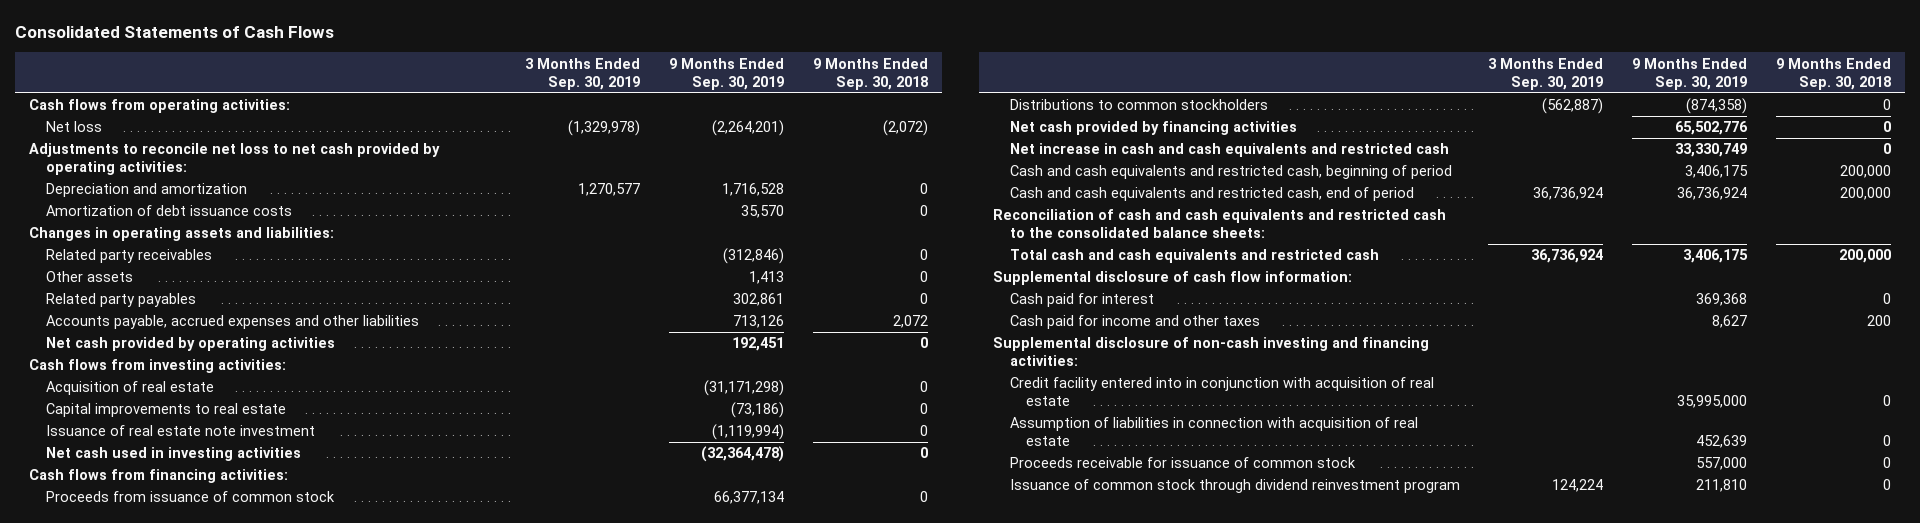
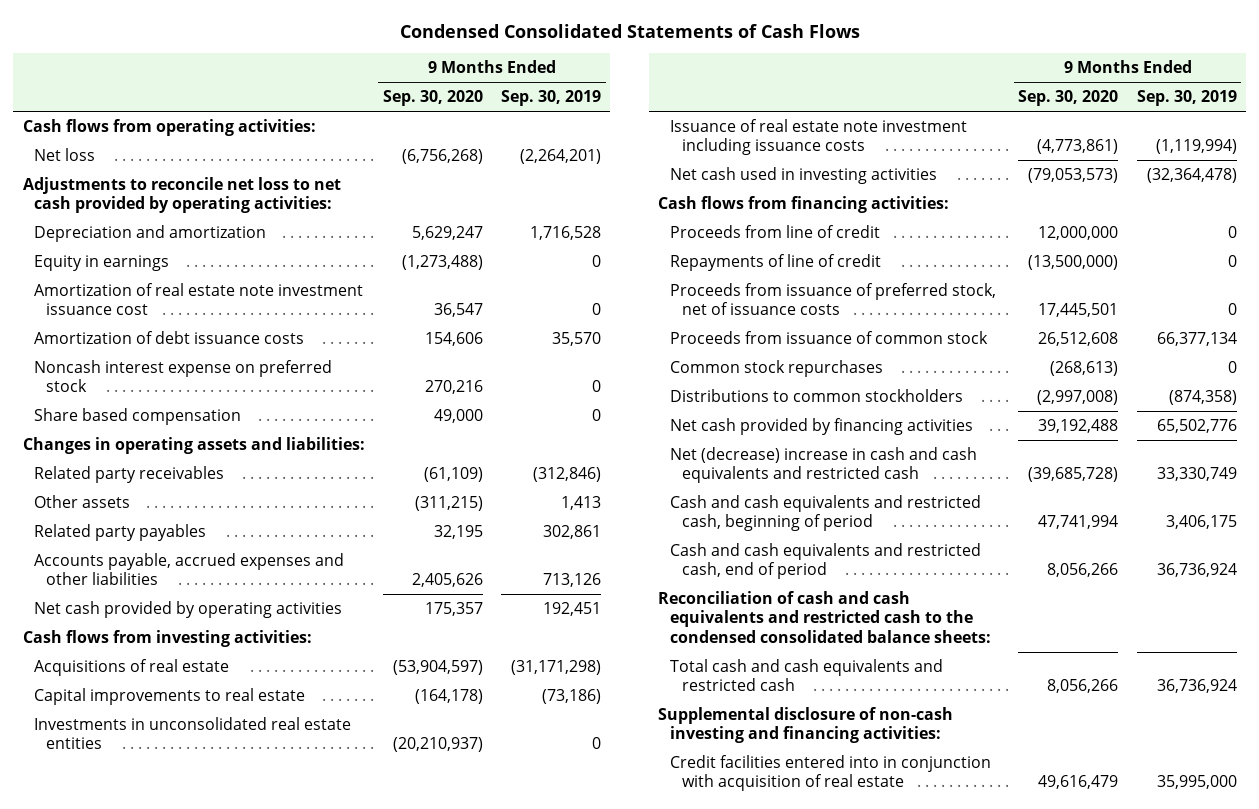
- Consolidated Statements of Cash Flows
+ Condensed Consolidated Statements of Cash Flows
- | 3 Months Ended Sep. 30, 2019 | 9 Months Ended Sep. 30, 2019 | 9 Months Ended Sep. 30, 2018
+ | 9 Months Ended Sep. 30, 2020 | 9 Months Ended Sep. 30, 2019
+ Equity in earnings | (1,273,488) | 0
+ Amortization of real estate note investment issuance cost | 36,547 | 0
+ Noncash interest expense on preferred stock | 270,216 | 0
+ Share based compensation | 49,000 | 0
- Acquisition of real estate | | (31,171,298) | 0
+ Acquisitions of real estate | (53,904,597) | (31,171,298)
- Issuance of real estate note investment | | (1,119,994) | 0
+ Investments in unconsolidated real estate entities | (20,210,937) | 0
+ Issuance of real estate note investment including issuance costs | (4,773,861) | (1,119,994)
+ Proceeds from line of credit | 12,000,000 | 0
+ Repayments of line of credit | (13,500,000) | 0
+ Proceeds from issuance of preferred stock, net of issuance costs | 17,445,501 | 0
+ Common stock repurchases | (268,613) | 0
- Net increase in cash and cash equivalents and restricted cash | | 33,330,749 | 0
+ Net (decrease) increase in cash and cash equivalents and restricted cash | (39,685,728) | 33,330,749
- Reconciliation of cash and cash equivalents and restricted cash to the consolidated balance sheets:
- Total cash and cash equivalents and restricted cash | 36,736,924 | 3,406,175 | 200,000
- Supplemental disclosure of cash flow information:
- Cash paid for interest | | 369,368 | 0
- Cash paid for income and other taxes | | 8,627 | 200
+ Reconciliation of cash and cash equivalents and restricted cash to the condensed consolidated balance sheets:
+ Total cash and cash equivalents and restricted cash | 8,056,266 | 36,736,924
- Credit facility entered into in conjunction with acquisition of real estate | | 35,995,000 | 0
- Assumption of liabilities in connection with acquisition of real estate | | 452,639 | 0
- Proceeds receivable for issuance of common stock | | 557,000 | 0
- Issuance of common stock through dividend reinvestment program | 124,224 | 211,810 | 0
+ Credit facilities entered into in conjunction with acquisition of real estate | 49,616,479 | 35,995,000

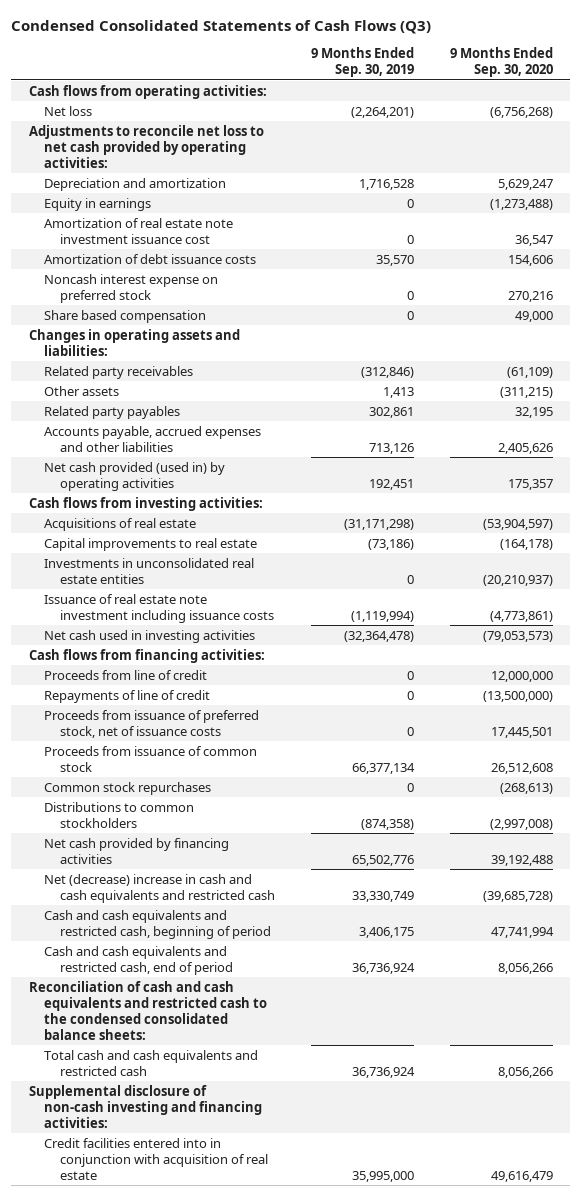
- Condensed Consolidated Statements of Cash Flows
+ Condensed Consolidated Statements of Cash Flows (Q3)
- | 9 Months Ended Sep. 30, 2020 | 9 Months Ended Sep. 30, 2019
+ | 9 Months Ended Sep. 30, 2019 | 9 Months Ended Sep. 30, 2020
- Net cash provided by operating activities | 175,357 | 192,451
+ Net cash provided (used in) by operating activities | 192,451 | 175,357

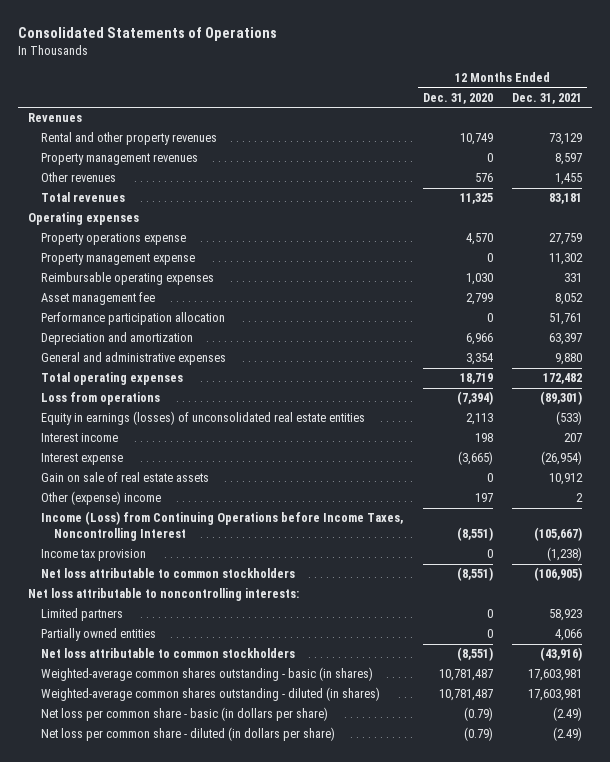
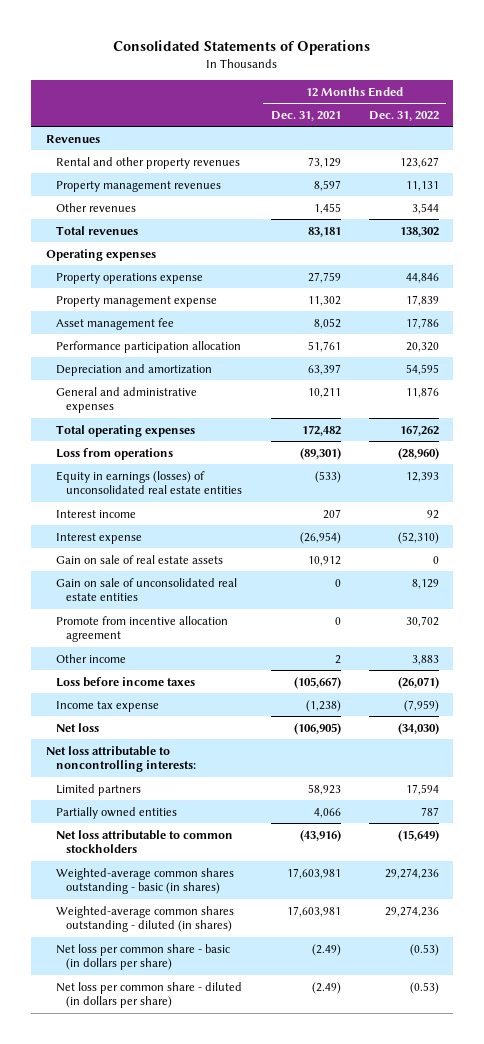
- | 12 Months Ended Dec. 31, 2020 | 12 Months Ended Dec. 31, 2021
+ | 12 Months Ended Dec. 31, 2021 | 12 Months Ended Dec. 31, 2022
- Reimbursable operating expenses | 1,030 | 331
- General and administrative expenses | 3,354 | 9,880
+ General and administrative expenses | 10,211 | 11,876
- Other (expense) income | 197 | 2
- Income (Loss) from Continuing Operations before Income Taxes, Noncontrolling Interest | (8,551) | (105,667)
- Income tax provision | 0 | (1,238)
- Net loss attributable to common stockholders | (8,551) | (106,905)
+ Gain on sale of unconsolidated real estate entities | 0 | 8,129
+ Promote from incentive allocation agreement | 0 | 30,702
+ Other income | 2 | 3,883
+ Loss before income taxes | (105,667) | (26,071)
+ Income tax expense | (1,238) | (7,959)
+ Net loss | (106,905) | (34,030)

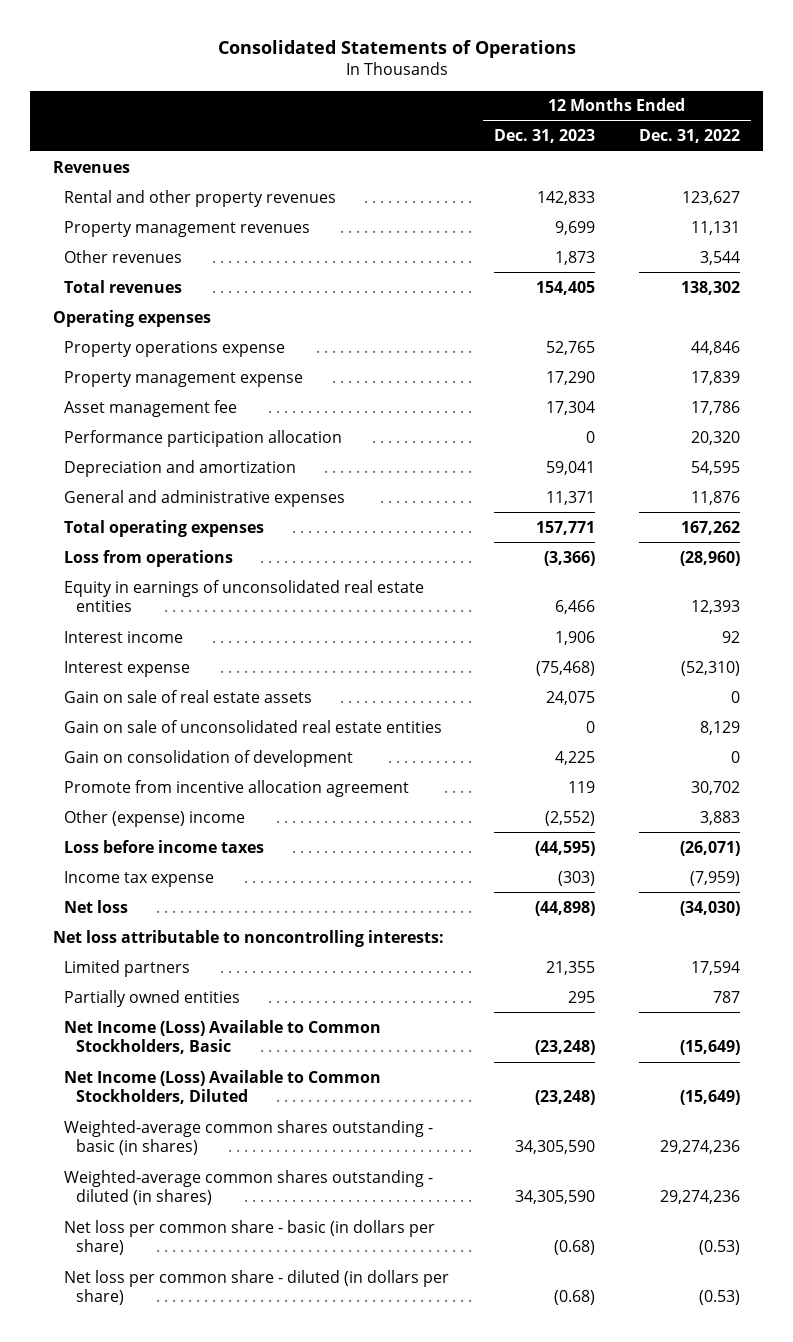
- | 12 Months Ended Dec. 31, 2021 | 12 Months Ended Dec. 31, 2022
+ | 12 Months Ended Dec. 31, 2023 | 12 Months Ended Dec. 31, 2022
- Equity in earnings (losses) of unconsolidated real estate entities | (533) | 12,393
+ Equity in earnings of unconsolidated real estate entities | 6,466 | 12,393
+ Gain on consolidation of development | 4,225 | 0
- Other income | 2 | 3,883
+ Other (expense) income | (2,552) | 3,883
- Net loss attributable to common stockholders | (43,916) | (15,649)
+ Net Income (Loss) Available to Common Stockholders, Basic | (23,248) | (15,649)
+ Net Income (Loss) Available to Common Stockholders, Diluted | (23,248) | (15,649)

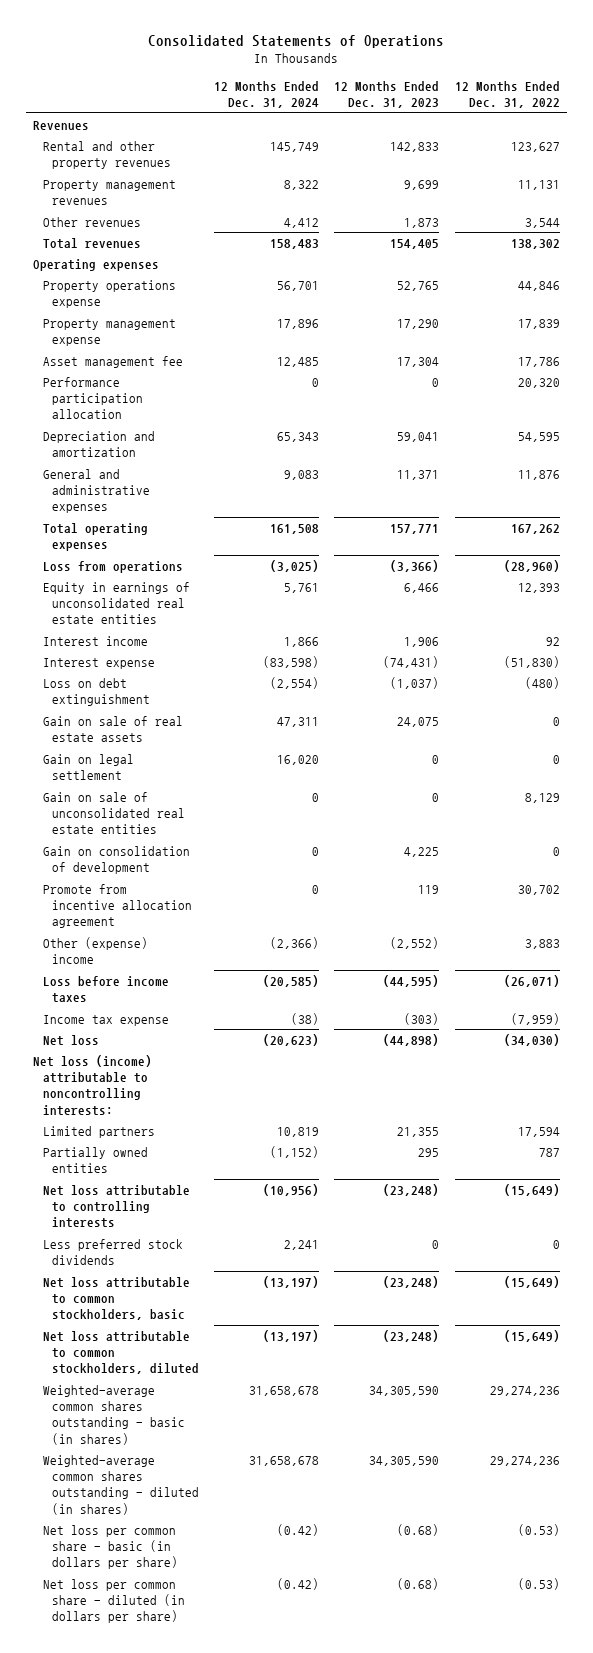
- | 12 Months Ended Dec. 31, 2023 | 12 Months Ended Dec. 31, 2022
+ | 12 Months Ended Dec. 31, 2024 | 12 Months Ended Dec. 31, 2023 | 12 Months Ended Dec. 31, 2022
- Interest expense | (75,468) | (52,310)
+ Interest expense | (83,598) | (74,431) | (51,830)
+ Loss on debt extinguishment | (2,554) | (1,037) | (480)
+ Gain on legal settlement | 16,020 | 0 | 0
- Net loss attributable to noncontrolling interests:
+ Net loss (income) attributable to noncontrolling interests:
- Net Income (Loss) Available to Common Stockholders, Basic | (23,248) | (15,649)
- Net Income (Loss) Available to Common Stockholders, Diluted | (23,248) | (15,649)
+ Net loss attributable to controlling interests | (10,956) | (23,248) | (15,649)
+ Less preferred stock dividends | 2,241 | 0 | 0
+ Net loss attributable to common stockholders, basic | (13,197) | (23,248) | (15,649)
+ Net loss attributable to common stockholders, diluted | (13,197) | (23,248) | (15,649)

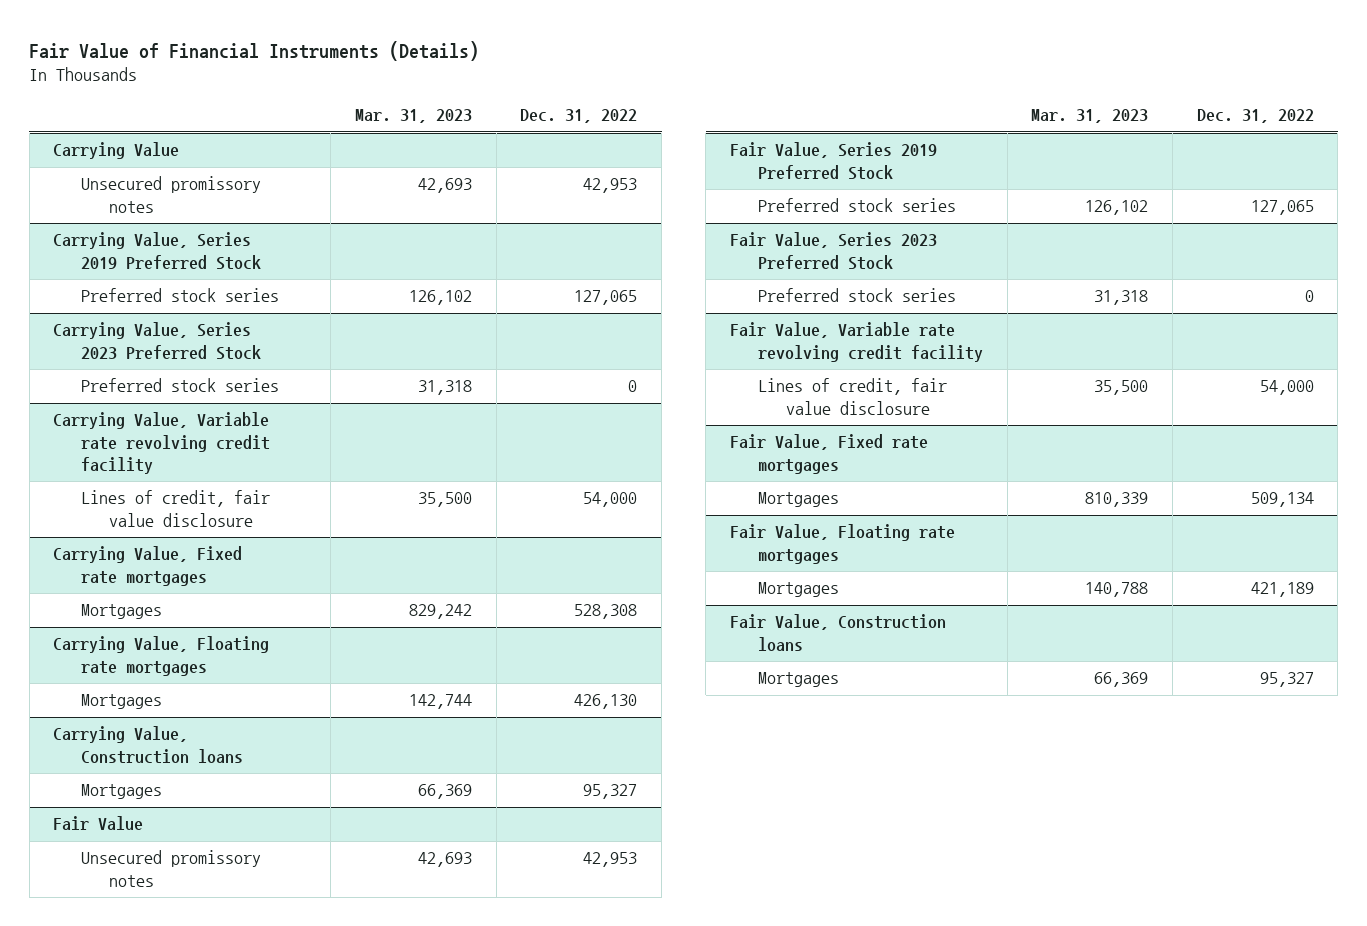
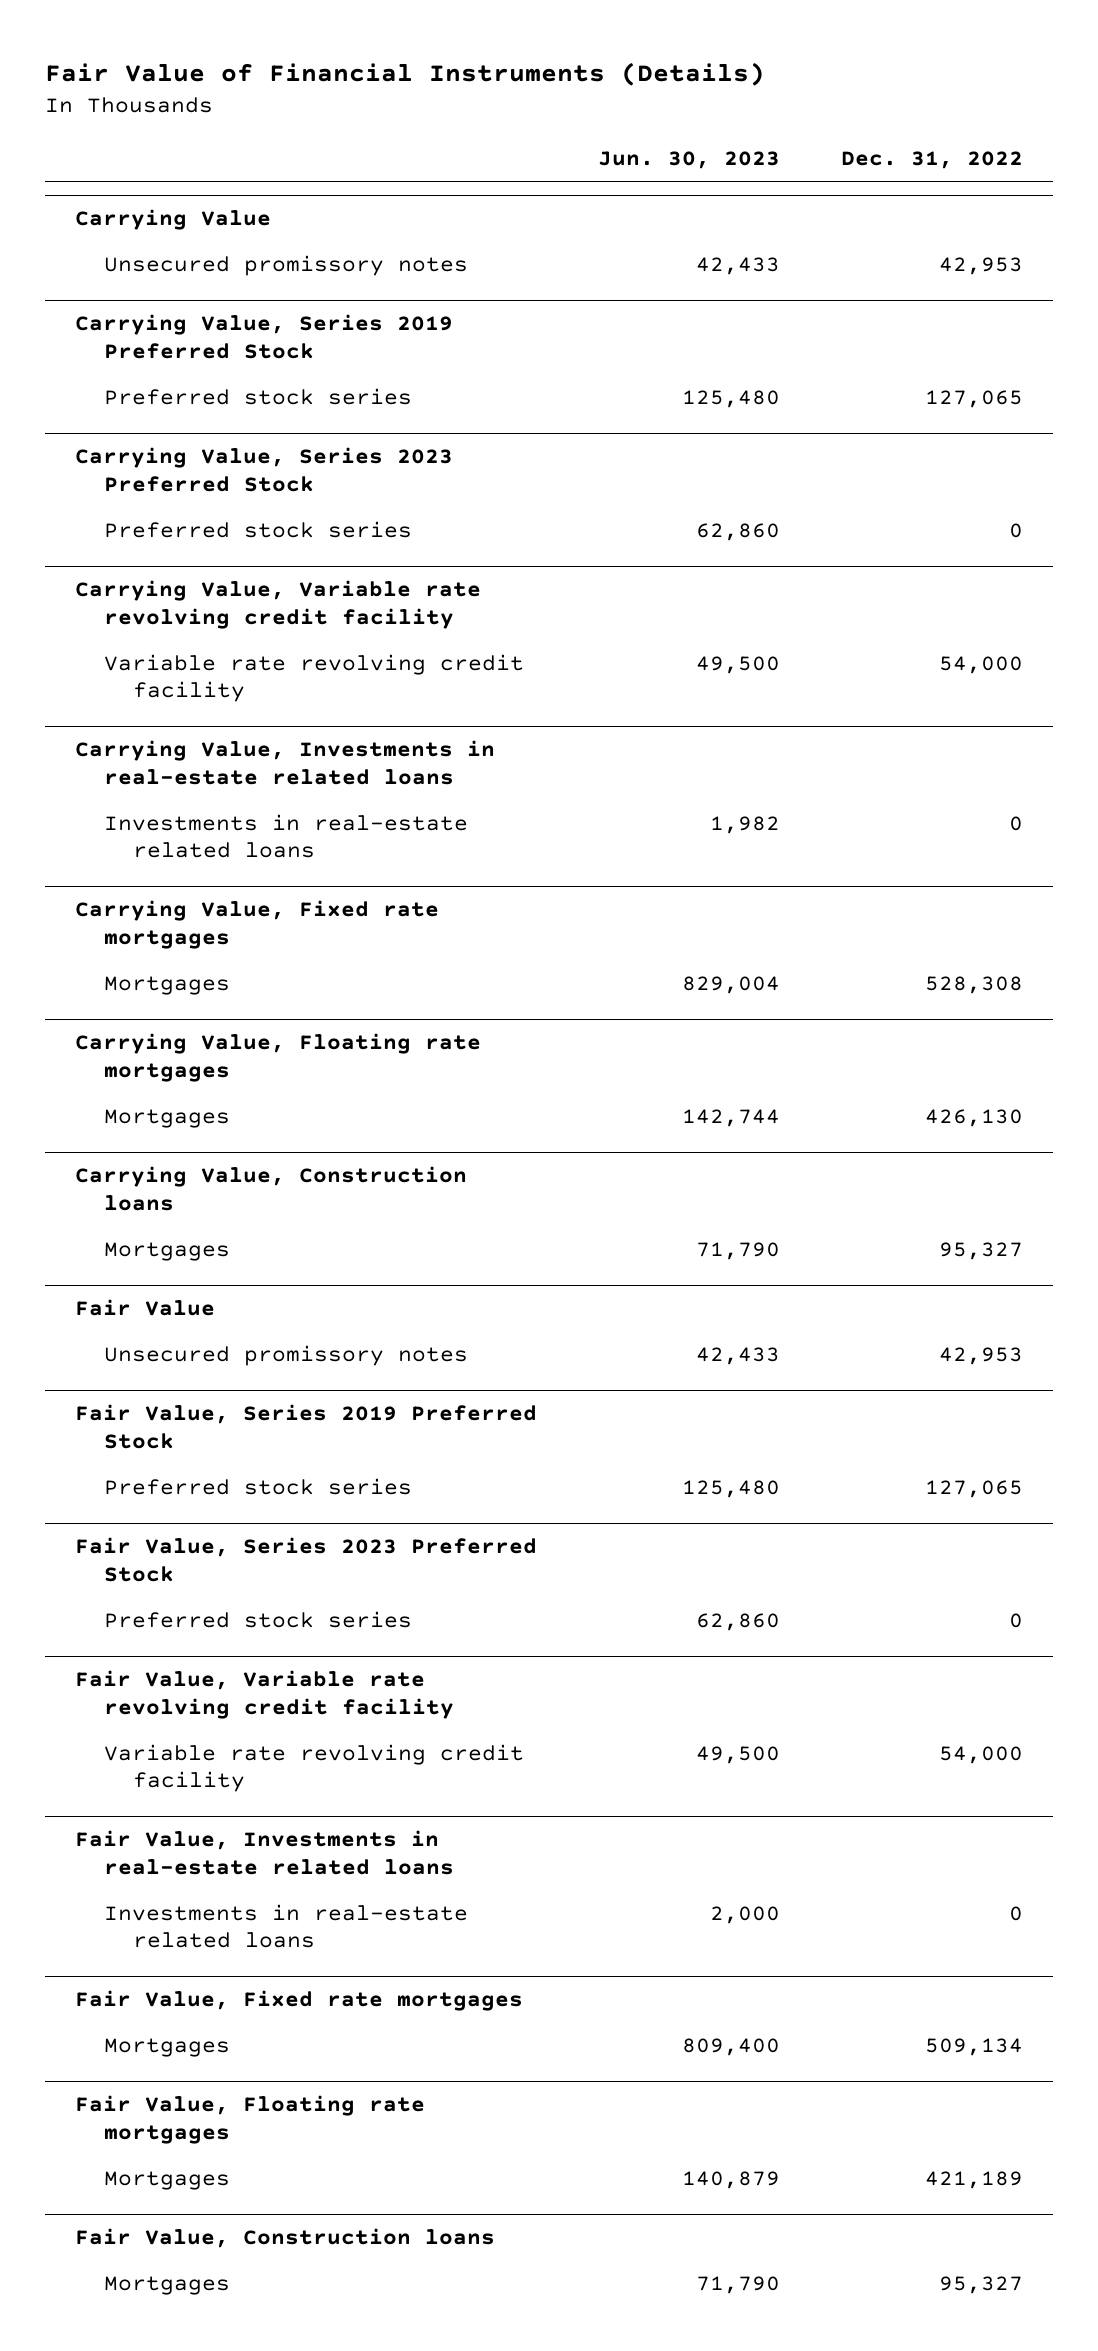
- | Mar. 31, 2023 | Dec. 31, 2022
+ | Jun. 30, 2023 | Dec. 31, 2022
@ Carrying Value, Variable rate revolving credit facility
- Lines of credit, fair value disclosure | 35,500 | 54,000
+ Variable rate revolving credit facility | 49,500 | 54,000
+ Carrying Value, Investments in real-estate related loans
+ Investments in real-estate related loans | 1,982 | 0
@ Fair Value, Variable rate revolving credit facility
- Lines of credit, fair value disclosure | 35,500 | 54,000
+ Variable rate revolving credit facility | 49,500 | 54,000
+ Fair Value, Investments in real-estate related loans
+ Investments in real-estate related loans | 2,000 | 0

